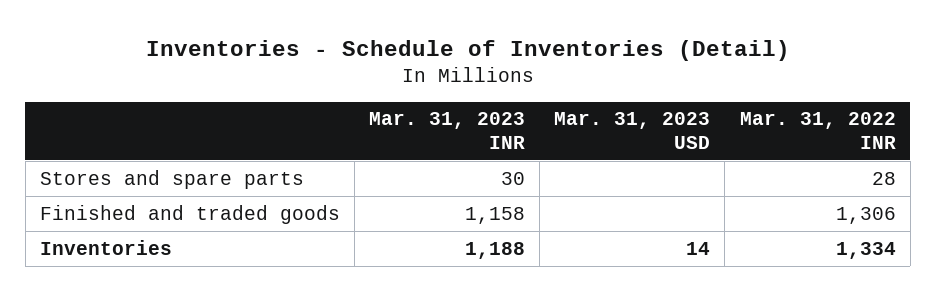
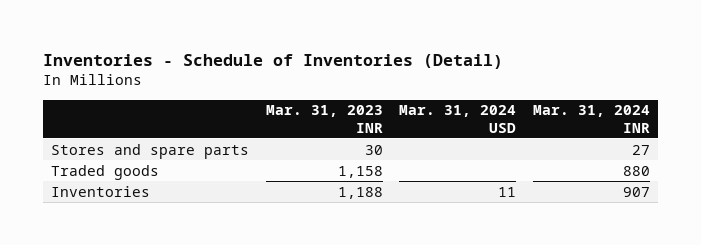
- | Mar. 31, 2023 INR | Mar. 31, 2023 USD | Mar. 31, 2022 INR
+ | Mar. 31, 2023 INR | Mar. 31, 2024 USD | Mar. 31, 2024 INR
- Finished and traded goods | 1,158 | | 1,306
+ Traded goods | 1,158 | | 880

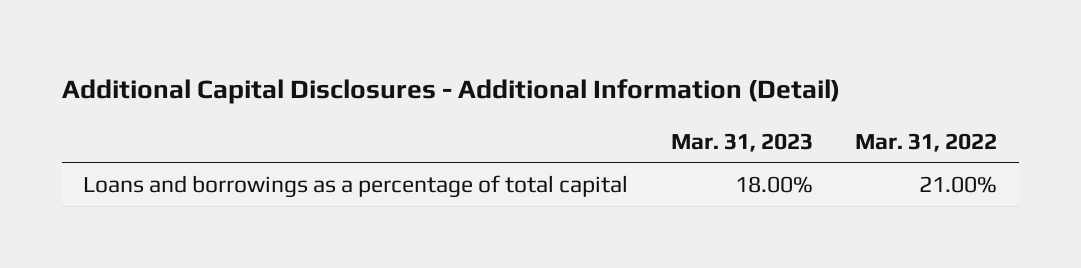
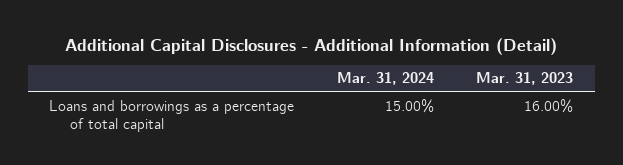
- | Mar. 31, 2023 | Mar. 31, 2022
+ | Mar. 31, 2024 | Mar. 31, 2023
- Loans and borrowings as a percentage of total capital | 18.00% | 21.00%
+ Loans and borrowings as a percentage of total capital | 15.00% | 16.00%

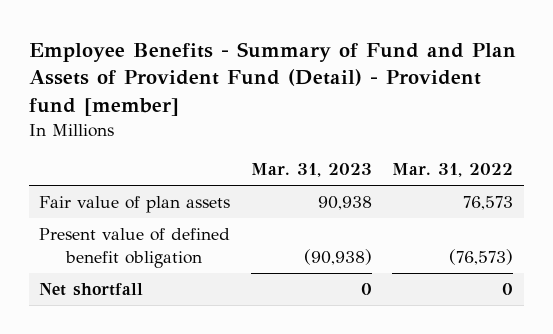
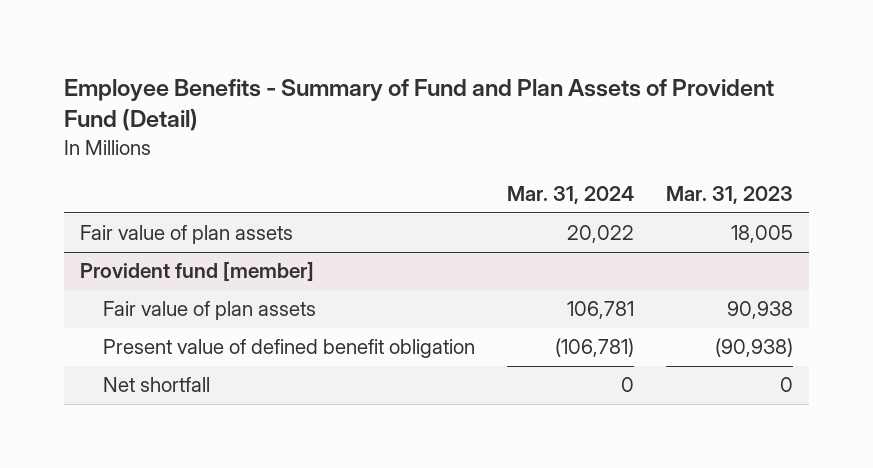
- Employee Benefits - Summary of Fund and Plan Assets of Provident Fund (Detail) - Provident fund [member]
+ Employee Benefits - Summary of Fund and Plan Assets of Provident Fund (Detail)
- | Mar. 31, 2023 | Mar. 31, 2022
+ | Mar. 31, 2024 | Mar. 31, 2023
+ Fair value of plan assets | 20,022 | 18,005
+ Provident fund [member]

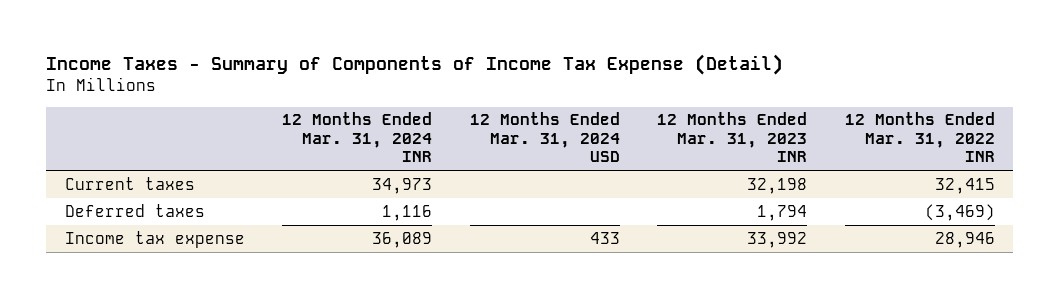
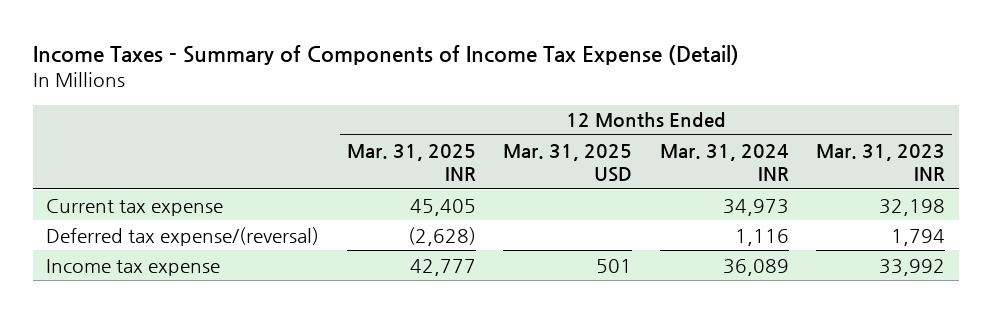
- | 12 Months Ended Mar. 31, 2024 INR | 12 Months Ended Mar. 31, 2024 USD | 12 Months Ended Mar. 31, 2023 INR | 12 Months Ended Mar. 31, 2022 INR
+ | 12 Months Ended Mar. 31, 2025 INR | 12 Months Ended Mar. 31, 2025 USD | 12 Months Ended Mar. 31, 2024 INR | 12 Months Ended Mar. 31, 2023 INR
- Current taxes | 34,973 | | 32,198 | 32,415
- Deferred taxes | 1,116 | | 1,794 | (3,469)
+ Current tax expense | 45,405 | | 34,973 | 32,198
+ Deferred tax expense/(reversal) | (2,628) | | 1,116 | 1,794

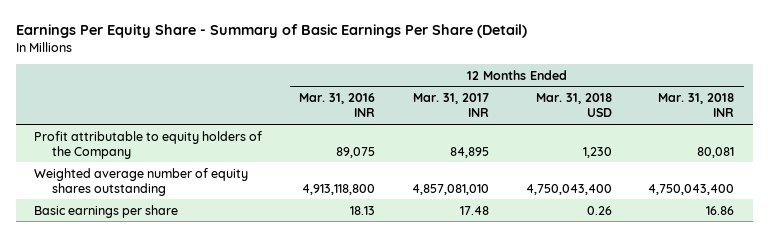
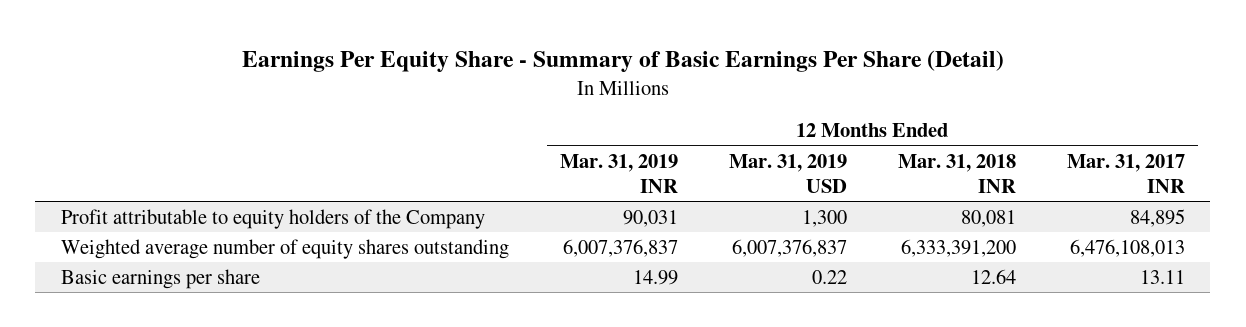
- | 12 Months Ended Mar. 31, 2016 INR | 12 Months Ended Mar. 31, 2017 INR | 12 Months Ended Mar. 31, 2018 USD | 12 Months Ended Mar. 31, 2018 INR
+ | 12 Months Ended Mar. 31, 2019 INR | 12 Months Ended Mar. 31, 2019 USD | 12 Months Ended Mar. 31, 2018 INR | 12 Months Ended Mar. 31, 2017 INR
- Weighted average number of equity shares outstanding | 4,913,118,800 | 4,857,081,010 | 4,750,043,400 | 4,750,043,400
- Basic earnings per share | 18.13 | 17.48 | 0.26 | 16.86
+ Weighted average number of equity shares outstanding | 6,007,376,837 | 6,007,376,837 | 6,333,391,200 | 6,476,108,013
+ Basic earnings per share | 14.99 | 0.22 | 12.64 | 13.11

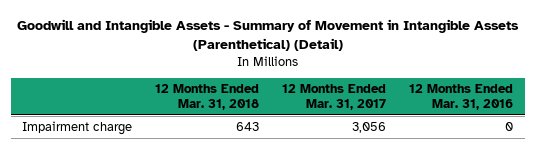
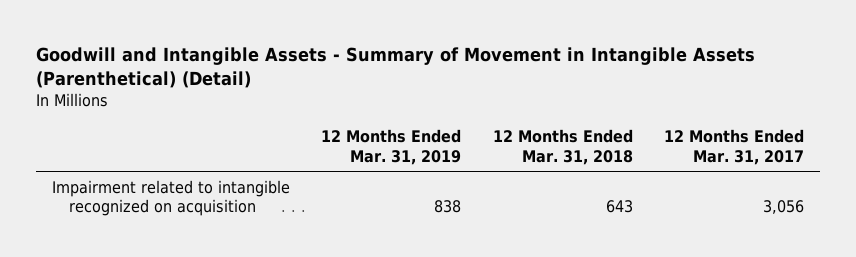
- | 12 Months Ended Mar. 31, 2018 | 12 Months Ended Mar. 31, 2017 | 12 Months Ended Mar. 31, 2016
+ | 12 Months Ended Mar. 31, 2019 | 12 Months Ended Mar. 31, 2018 | 12 Months Ended Mar. 31, 2017
- Impairment charge | 643 | 3,056 | 0
+ Impairment related to intangible recognized on acquisition | 838 | 643 | 3,056

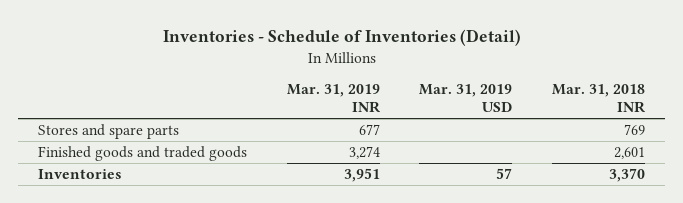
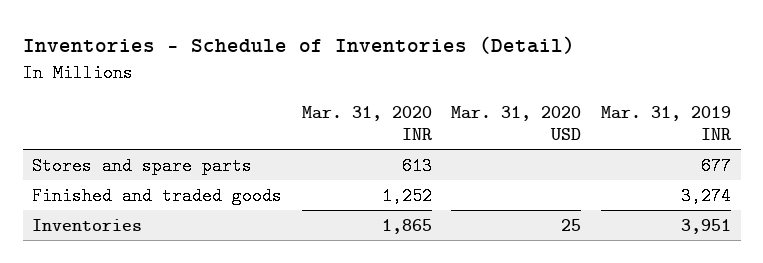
- | Mar. 31, 2019 INR | Mar. 31, 2019 USD | Mar. 31, 2018 INR
+ | Mar. 31, 2020 INR | Mar. 31, 2020 USD | Mar. 31, 2019 INR
- Finished goods and traded goods | 3,274 | | 2,601
+ Finished and traded goods | 1,252 | | 3,274

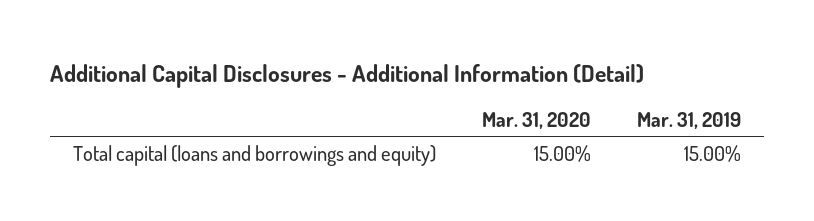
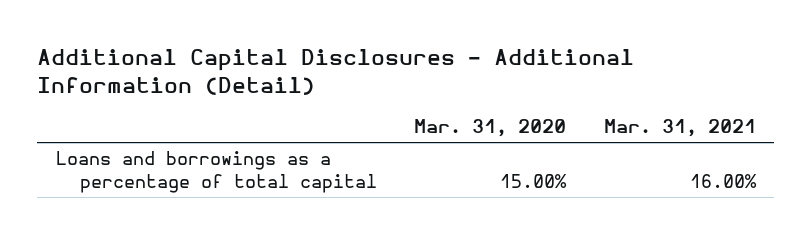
- | Mar. 31, 2020 | Mar. 31, 2019
+ | Mar. 31, 2020 | Mar. 31, 2021
- Total capital (loans and borrowings and equity) | 15.00% | 15.00%
+ Loans and borrowings as a percentage of total capital | 15.00% | 16.00%

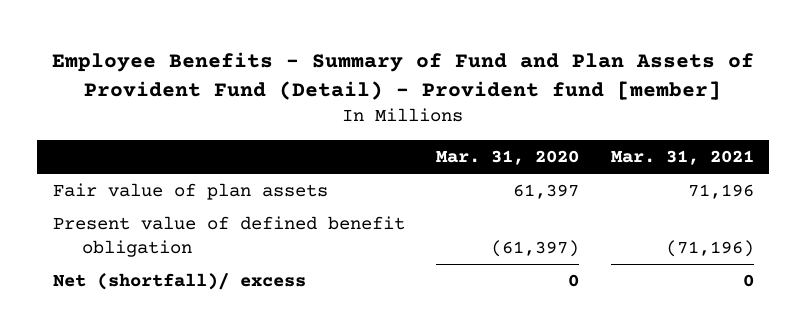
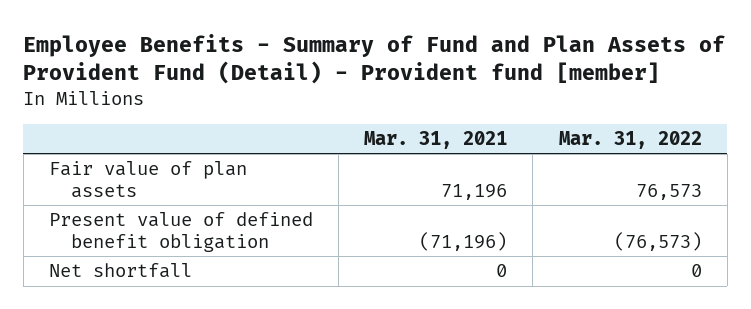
- | Mar. 31, 2020 | Mar. 31, 2021
+ | Mar. 31, 2021 | Mar. 31, 2022
- Net (shortfall)/ excess | 0 | 0
+ Net shortfall | 0 | 0

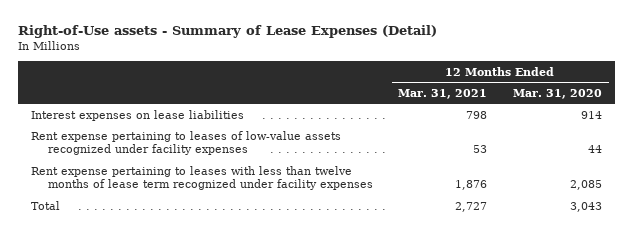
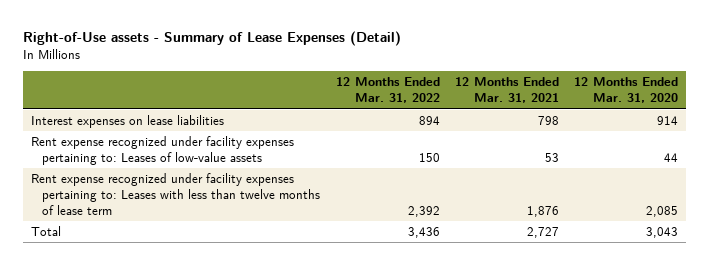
- | 12 Months Ended Mar. 31, 2021 | 12 Months Ended Mar. 31, 2020
+ | 12 Months Ended Mar. 31, 2022 | 12 Months Ended Mar. 31, 2021 | 12 Months Ended Mar. 31, 2020
- Rent expense pertaining to leases of low-value assets recognized under facility expenses | 53 | 44
- Rent expense pertaining to leases with less than twelve months of lease term recognized under facility expenses | 1,876 | 2,085
+ Rent expense recognized under facility expenses pertaining to: Leases of low-value assets | 150 | 53 | 44
+ Rent expense recognized under facility expenses pertaining to: Leases with less than twelve months of lease term | 2,392 | 1,876 | 2,085

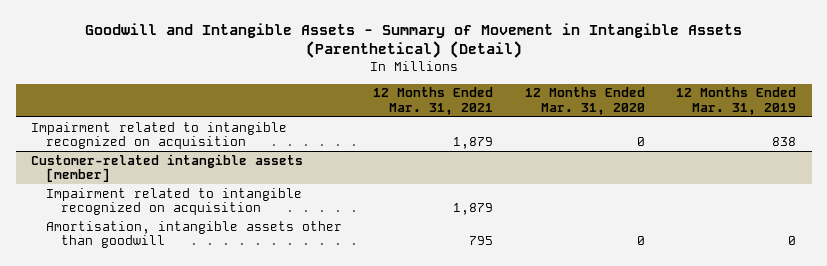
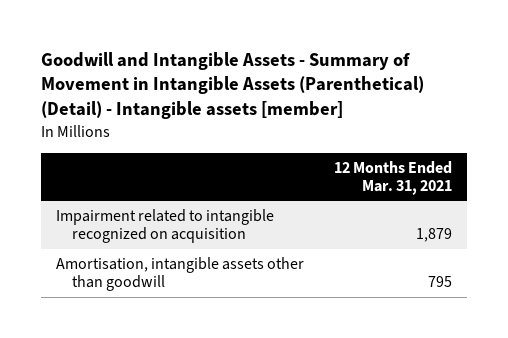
- Goodwill and Intangible Assets - Summary of Movement in Intangible Assets (Parenthetical) (Detail)
+ Goodwill and Intangible Assets - Summary of Movement in Intangible Assets (Parenthetical) (Detail) - Intangible assets [member]
- | 12 Months Ended Mar. 31, 2021 | 12 Months Ended Mar. 31, 2020 | 12 Months Ended Mar. 31, 2019
+ | 12 Months Ended Mar. 31, 2021
- Customer-related intangible assets [member]
- Impairment related to intangible recognized on acquisition | 1,879 | |

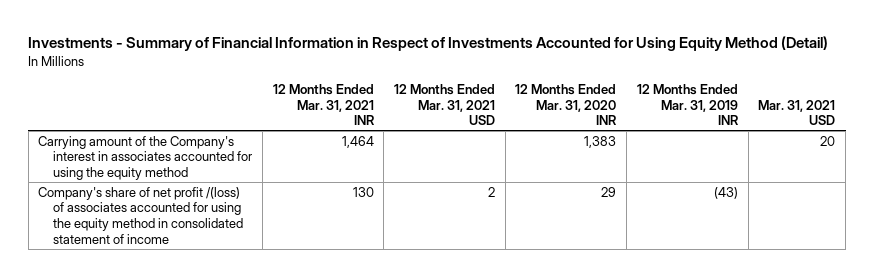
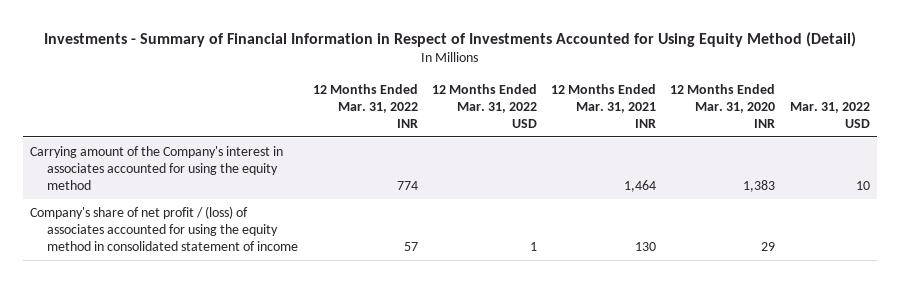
- | 12 Months Ended Mar. 31, 2021 INR | 12 Months Ended Mar. 31, 2021 USD | 12 Months Ended Mar. 31, 2020 INR | 12 Months Ended Mar. 31, 2019 INR | Mar. 31, 2021 USD
+ | 12 Months Ended Mar. 31, 2022 INR | 12 Months Ended Mar. 31, 2022 USD | 12 Months Ended Mar. 31, 2021 INR | 12 Months Ended Mar. 31, 2020 INR | Mar. 31, 2022 USD
- Company's share of net profit /(loss) of associates accounted for using the equity method in consolidated statement of income | 130 | 2 | 29 | (43) |
+ Company's share of net profit / (loss) of associates accounted for using the equity method in consolidated statement of income | 57 | 1 | 130 | 29 |

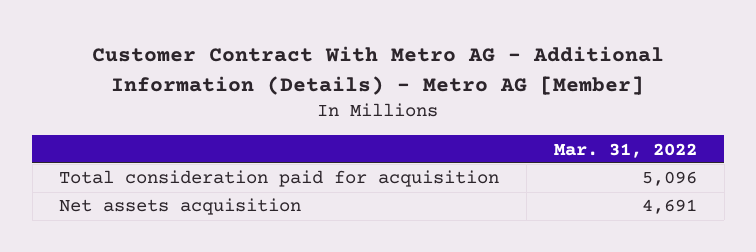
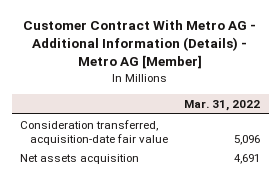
- Total consideration paid for acquisition | 5,096
+ Consideration transferred, acquisition-date fair value | 5,096

